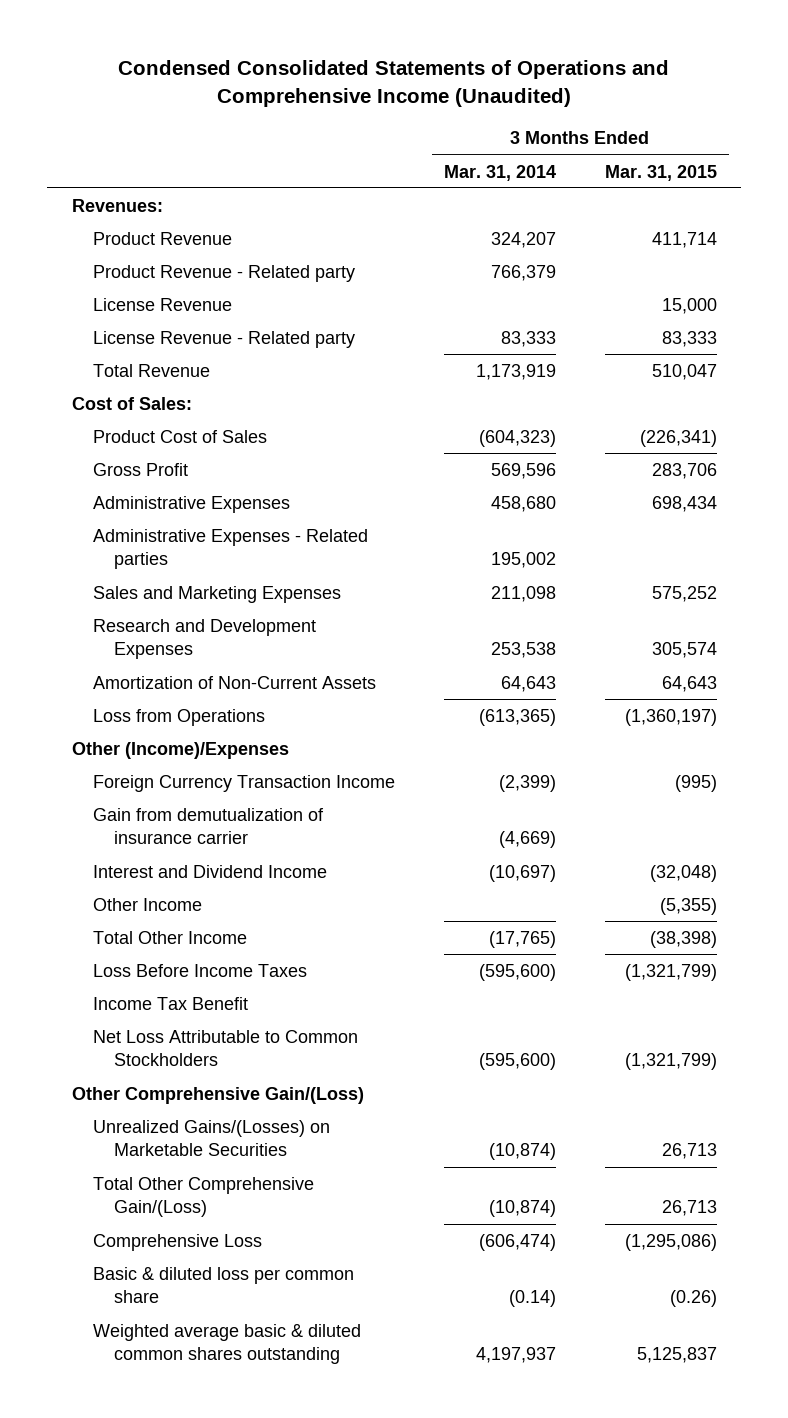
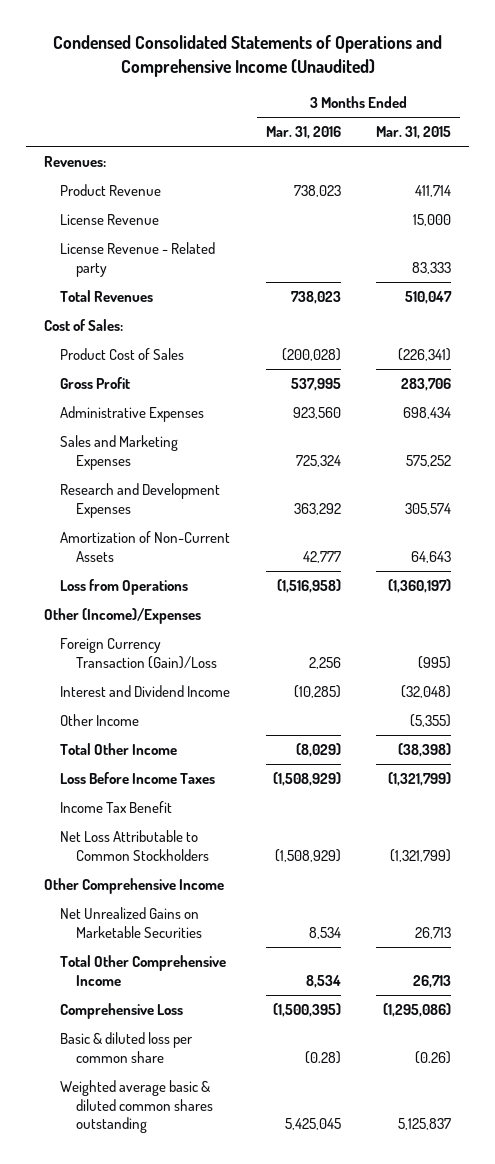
- | 3 Months Ended Mar. 31, 2014 | 3 Months Ended Mar. 31, 2015
+ | 3 Months Ended Mar. 31, 2016 | 3 Months Ended Mar. 31, 2015
- Product Revenue - Related party | 766,379 |
- Total Revenue | 1,173,919 | 510,047
+ Total Revenues | 738,023 | 510,047
- Administrative Expenses - Related parties | 195,002 |
- Foreign Currency Transaction Income | (2,399) | (995)
- Gain from demutualization of insurance carrier | (4,669) |
+ Foreign Currency Transaction (Gain)/Loss | 2,256 | (995)
- Other Comprehensive Gain/(Loss)
- Unrealized Gains/(Losses) on Marketable Securities | (10,874) | 26,713
- Total Other Comprehensive Gain/(Loss) | (10,874) | 26,713
+ Other Comprehensive Income
+ Net Unrealized Gains on Marketable Securities | 8,534 | 26,713
+ Total Other Comprehensive Income | 8,534 | 26,713

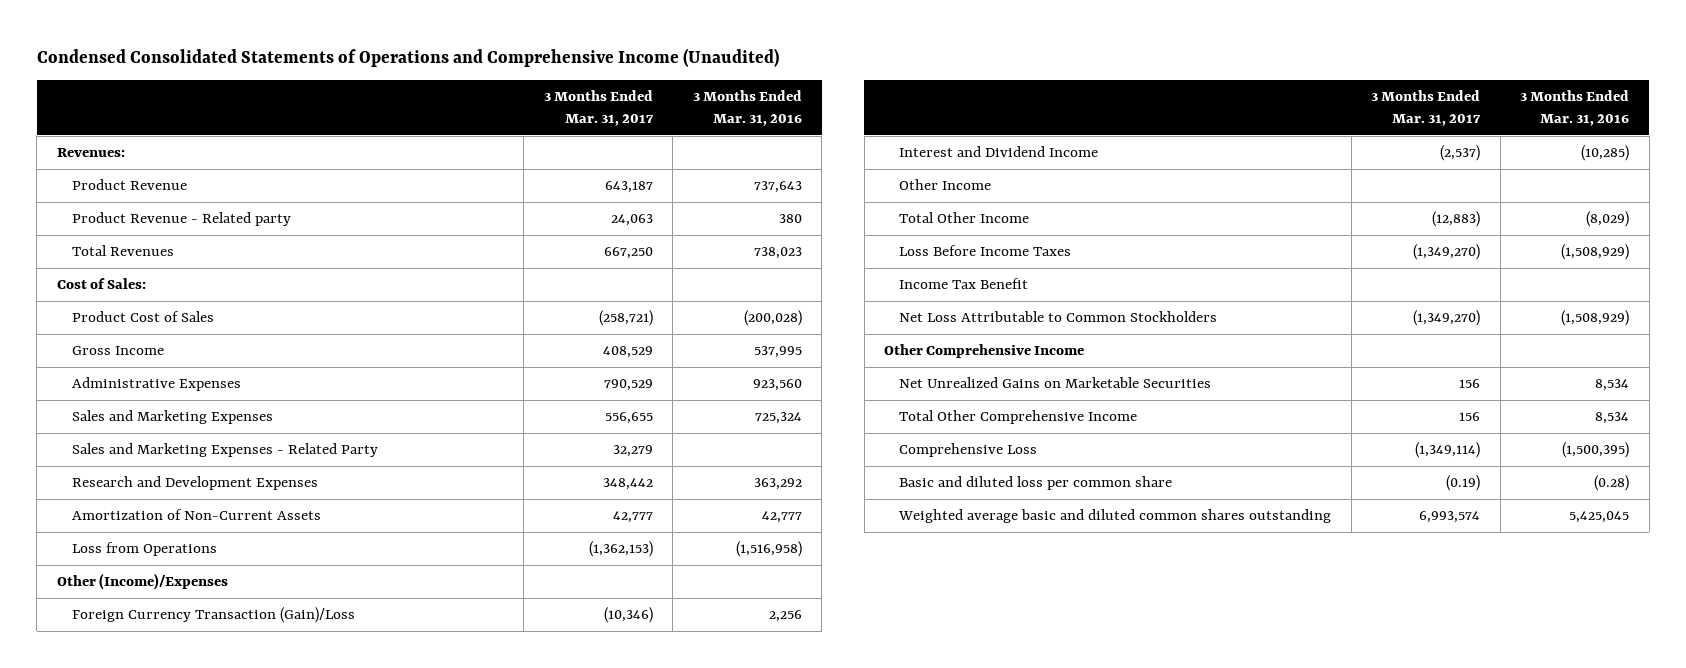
- | 3 Months Ended Mar. 31, 2016 | 3 Months Ended Mar. 31, 2015
+ | 3 Months Ended Mar. 31, 2017 | 3 Months Ended Mar. 31, 2016
- Product Revenue | 738,023 | 411,714
- License Revenue | | 15,000
- License Revenue - Related party | | 83,333
+ Product Revenue | 643,187 | 737,643
+ Product Revenue - Related party | 24,063 | 380
- Gross Profit | 537,995 | 283,706
+ Gross Income | 408,529 | 537,995
+ Sales and Marketing Expenses - Related Party | 32,279 |
- Basic & diluted loss per common share | (0.28) | (0.26)
- Weighted average basic & diluted common shares outstanding | 5,425,045 | 5,125,837
+ Basic and diluted loss per common share | (0.19) | (0.28)
+ Weighted average basic and diluted common shares outstanding | 6,993,574 | 5,425,045

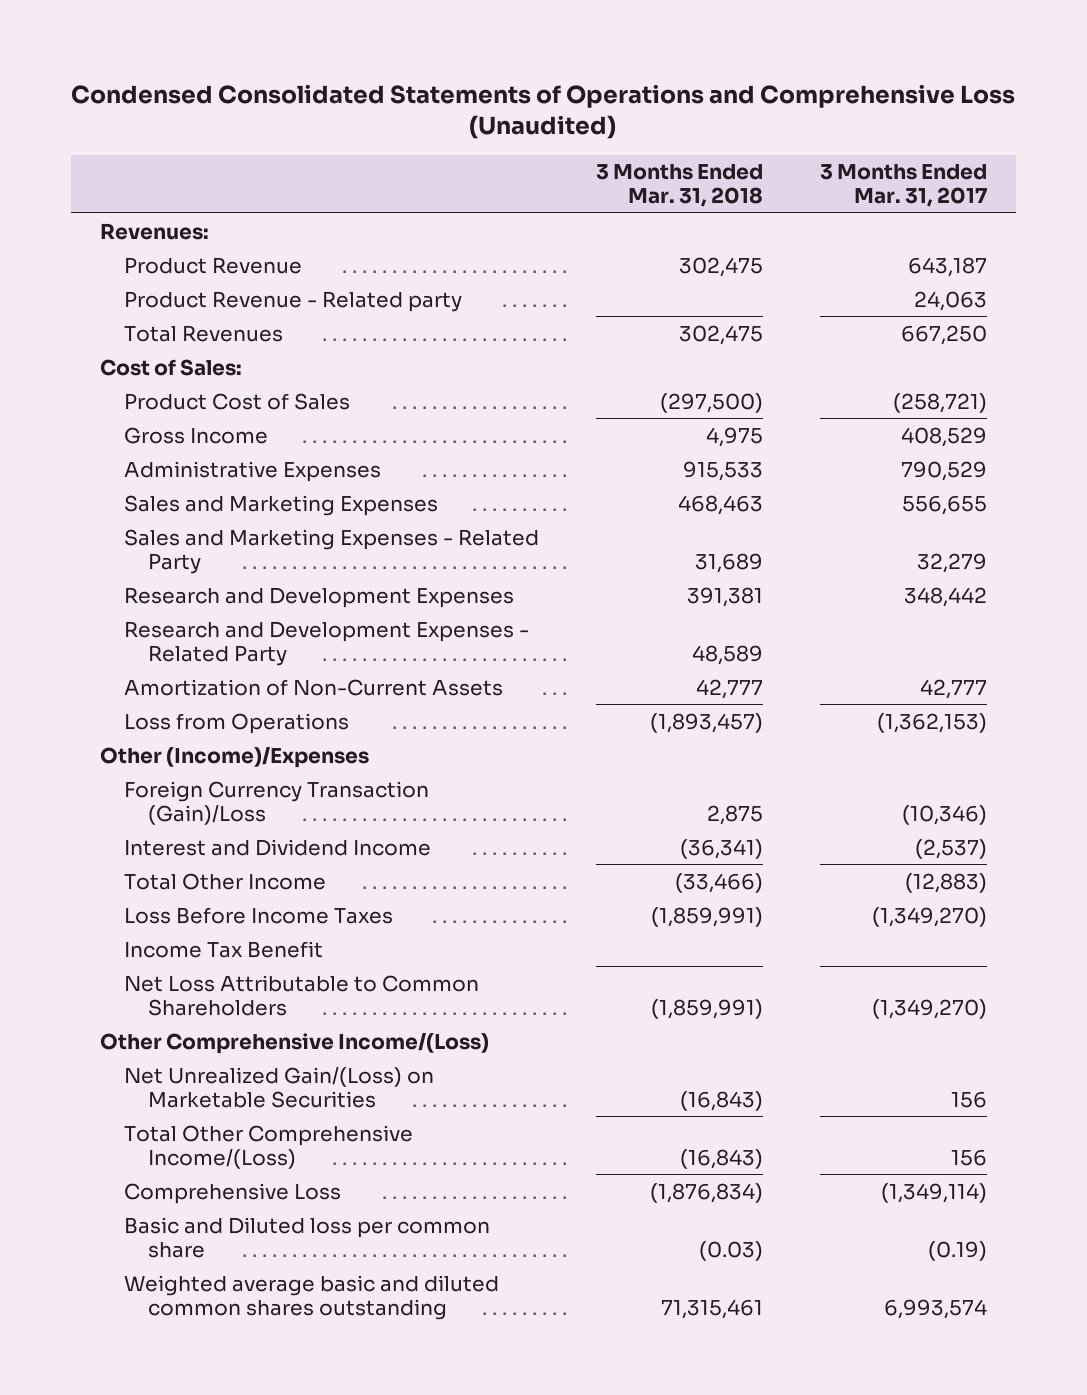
- Condensed Consolidated Statements of Operations and Comprehensive Income (Unaudited)
+ Condensed Consolidated Statements of Operations and Comprehensive Loss (Unaudited)
- | 3 Months Ended Mar. 31, 2017 | 3 Months Ended Mar. 31, 2016
+ | 3 Months Ended Mar. 31, 2018 | 3 Months Ended Mar. 31, 2017
+ Research and Development Expenses - Related Party | 48,589 |
- Other Income
- Net Loss Attributable to Common Stockholders | (1,349,270) | (1,508,929)
- Other Comprehensive Income
- Net Unrealized Gains on Marketable Securities | 156 | 8,534
- Total Other Comprehensive Income | 156 | 8,534
+ Net Loss Attributable to Common Shareholders | (1,859,991) | (1,349,270)
+ Other Comprehensive Income/(Loss)
+ Net Unrealized Gain/(Loss) on Marketable Securities | (16,843) | 156
+ Total Other Comprehensive Income/(Loss) | (16,843) | 156
- Basic and diluted loss per common share | (0.19) | (0.28)
+ Basic and Diluted loss per common share | (0.03) | (0.19)

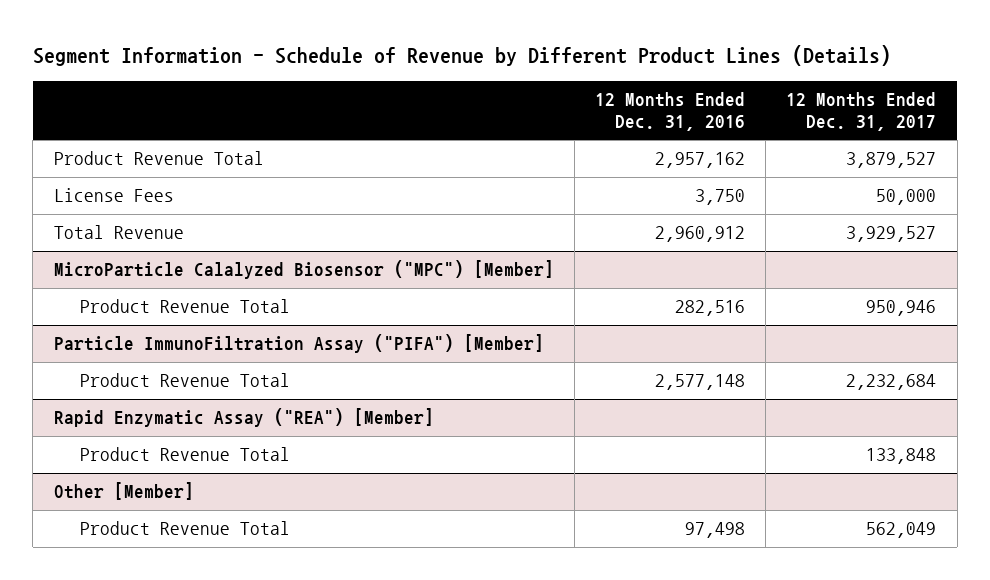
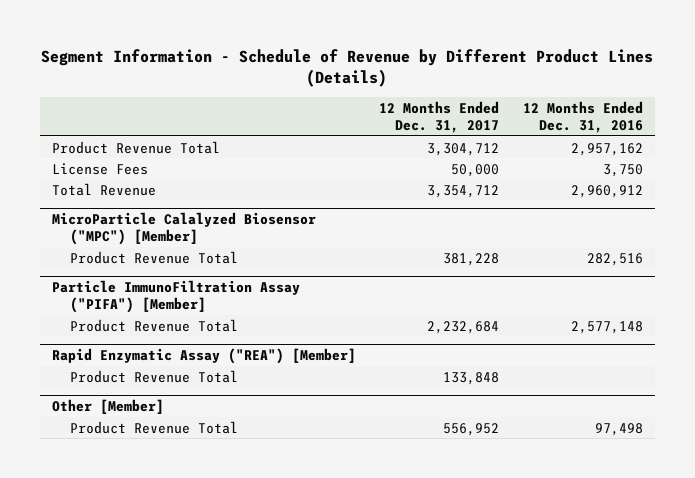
- | 12 Months Ended Dec. 31, 2016 | 12 Months Ended Dec. 31, 2017
+ | 12 Months Ended Dec. 31, 2017 | 12 Months Ended Dec. 31, 2016
- Product Revenue Total | 2,957,162 | 3,879,527
+ Product Revenue Total | 3,304,712 | 2,957,162
- Total Revenue | 2,960,912 | 3,929,527
+ Total Revenue | 3,354,712 | 2,960,912
@ MicroParticle Calalyzed Biosensor ("MPC") [Member]
- Product Revenue Total | 282,516 | 950,946
+ Product Revenue Total | 381,228 | 282,516
@ Other [Member]
- Product Revenue Total | 97,498 | 562,049
+ Product Revenue Total | 556,952 | 97,498

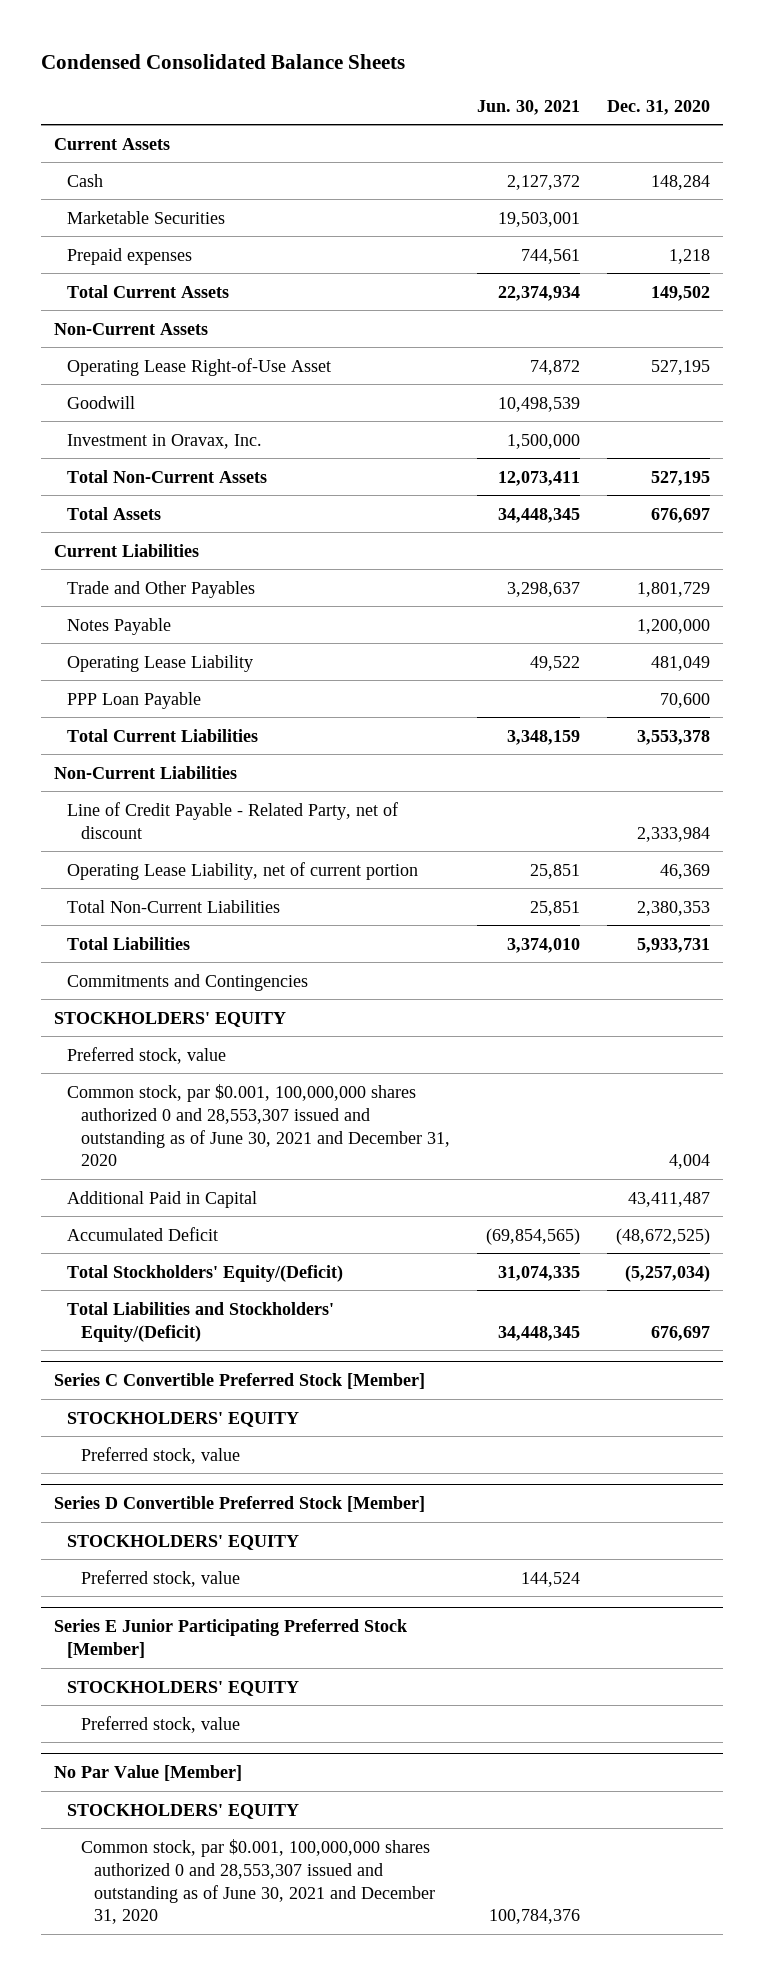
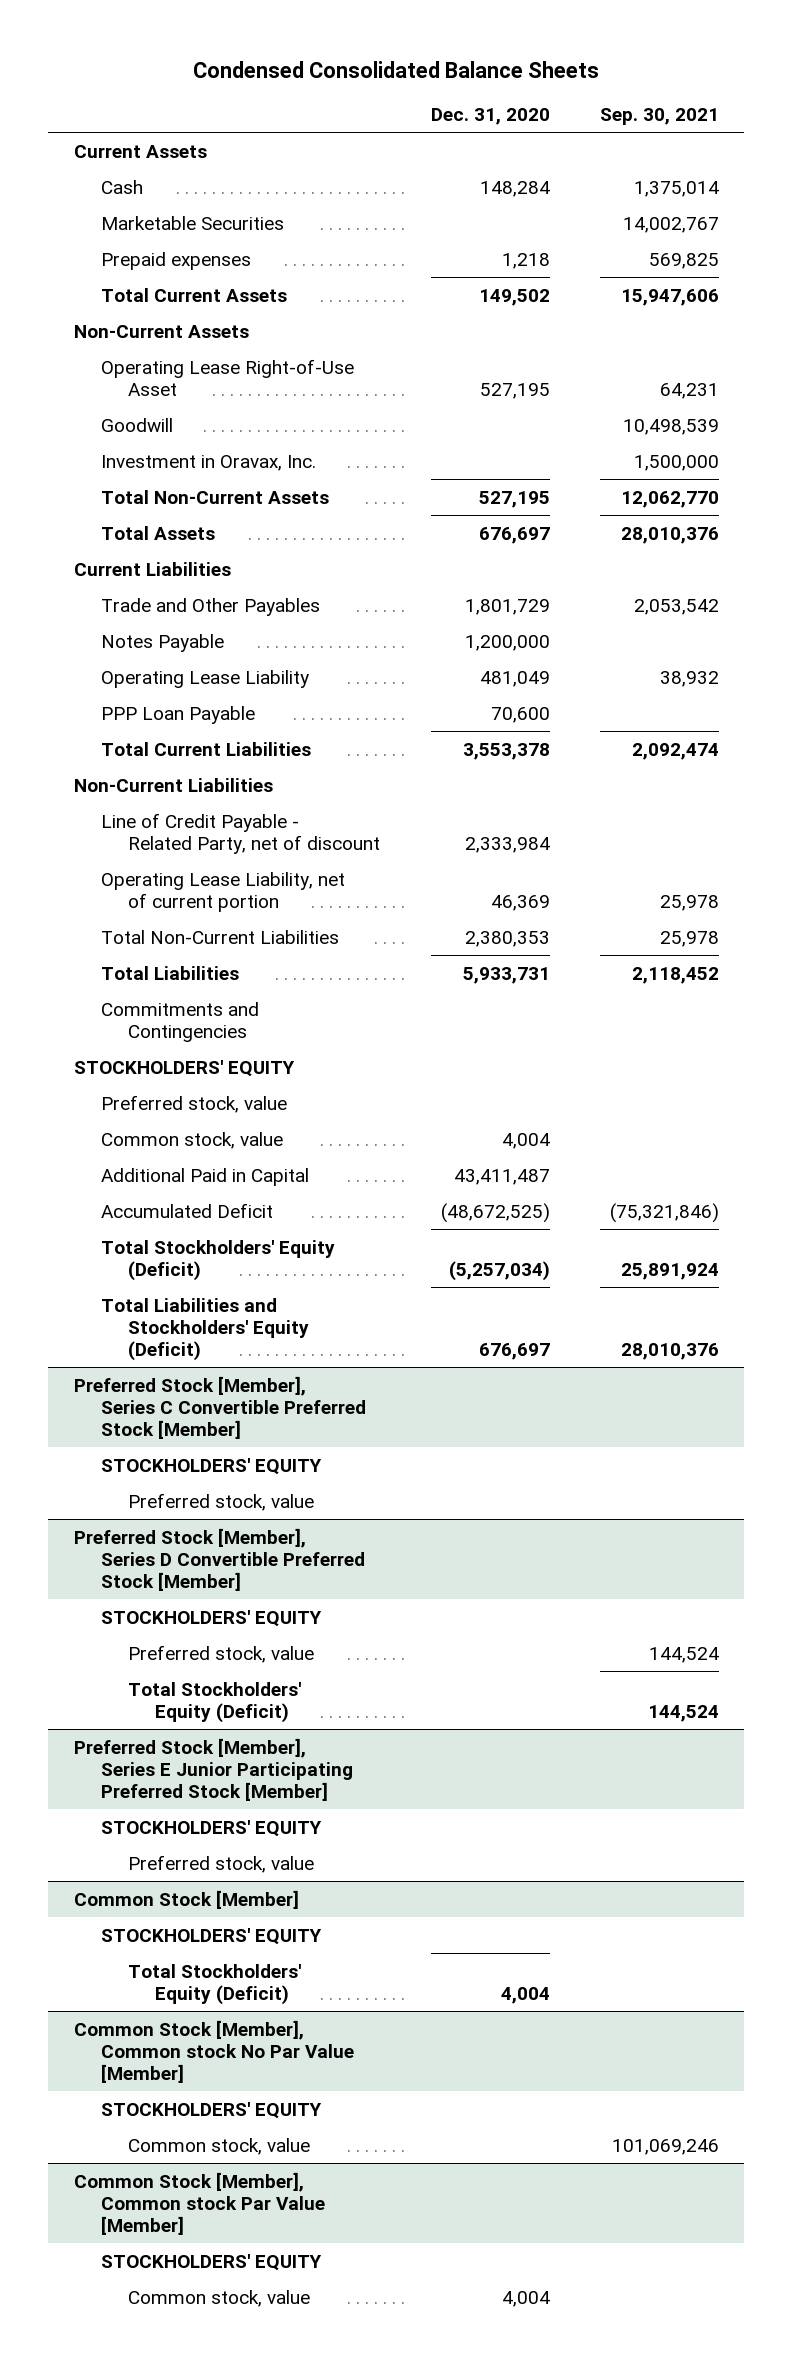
- | Jun. 30, 2021 | Dec. 31, 2020
+ | Dec. 31, 2020 | Sep. 30, 2021
- Common stock, par $0.001, 100,000,000 shares authorized 0 and 28,553,307 issued and outstanding as of June 30, 2021 and December 31, 2020 | | 4,004
+ Common stock, value | 4,004 |
- Total Stockholders' Equity/(Deficit) | 31,074,335 | (5,257,034)
- Total Liabilities and Stockholders' Equity/(Deficit) | 34,448,345 | 676,697
- Series C Convertible Preferred Stock [Member]
+ Total Stockholders' Equity (Deficit) | (5,257,034) | 25,891,924
+ Total Liabilities and Stockholders' Equity (Deficit) | 676,697 | 28,010,376
+ Preferred Stock [Member], Series C Convertible Preferred Stock [Member]
- Series D Convertible Preferred Stock [Member]
+ Preferred Stock [Member], Series D Convertible Preferred Stock [Member]
- Series E Junior Participating Preferred Stock [Member]
+ Total Stockholders' Equity (Deficit) | | 144,524
+ Preferred Stock [Member], Series E Junior Participating Preferred Stock [Member]
- No Par Value [Member]
+ Common Stock [Member]
- Common stock, par $0.001, 100,000,000 shares authorized 0 and 28,553,307 issued and outstanding as of June 30, 2021 and December 31, 2020 | 100,784,376 |
+ Total Stockholders' Equity (Deficit) | 4,004 |
+ Common Stock [Member], Common stock No Par Value [Member]
+ STOCKHOLDERS' EQUITY
+ Common stock, value | | 101,069,246
+ Common Stock [Member], Common stock Par Value [Member]
+ STOCKHOLDERS' EQUITY
+ Common stock, value | 4,004 |

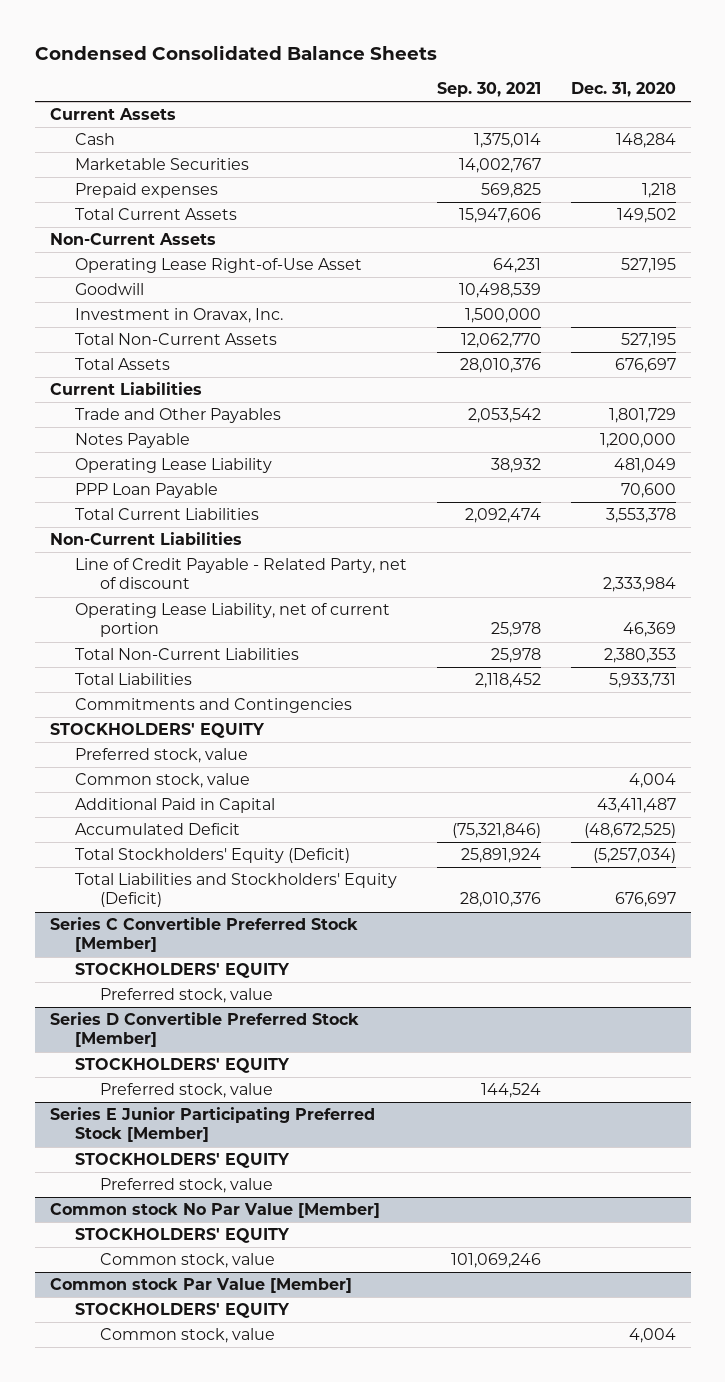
- | Dec. 31, 2020 | Sep. 30, 2021
+ | Sep. 30, 2021 | Dec. 31, 2020
- Preferred Stock [Member], Series C Convertible Preferred Stock [Member]
+ Series C Convertible Preferred Stock [Member]
- Preferred Stock [Member], Series D Convertible Preferred Stock [Member]
+ Series D Convertible Preferred Stock [Member]
- Total Stockholders' Equity (Deficit) | | 144,524
- Preferred Stock [Member], Series E Junior Participating Preferred Stock [Member]
+ Series E Junior Participating Preferred Stock [Member]
- Common Stock [Member]
- STOCKHOLDERS' EQUITY
- Total Stockholders' Equity (Deficit) | 4,004 |
- Common Stock [Member], Common stock No Par Value [Member]
+ Common stock No Par Value [Member]
- Common Stock [Member], Common stock Par Value [Member]
+ Common stock Par Value [Member]

